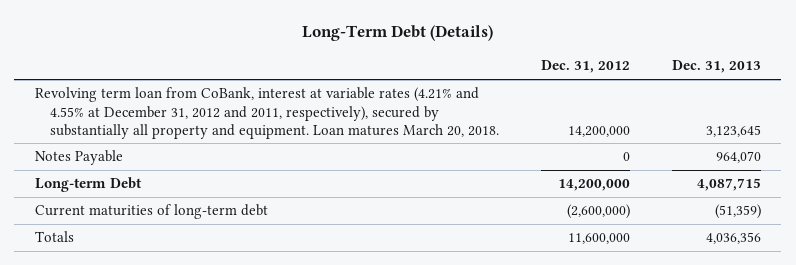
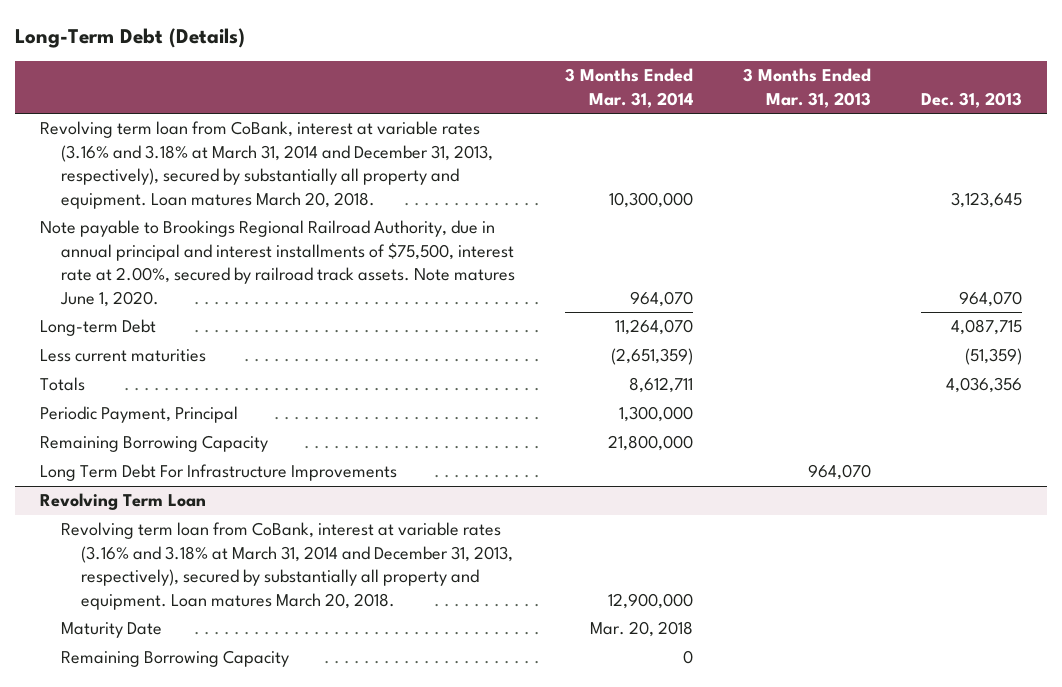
- | Dec. 31, 2012 | Dec. 31, 2013
+ | 3 Months Ended Mar. 31, 2014 | 3 Months Ended Mar. 31, 2013 | Dec. 31, 2013
- Revolving term loan from CoBank, interest at variable rates (4.21% and 4.55% at December 31, 2012 and 2011, respectively), secured by substantially all property and equipment. Loan matures March 20, 2018. | 14,200,000 | 3,123,645
- Notes Payable | 0 | 964,070
+ Revolving term loan from CoBank, interest at variable rates (3.16% and 3.18% at March 31, 2014 and December 31, 2013, respectively), secured by substantially all property and equipment. Loan matures March 20, 2018. | 10,300,000 | | 3,123,645
+ Note payable to Brookings Regional Railroad Authority, due in annual principal and interest installments of $75,500, interest rate at 2.00%, secured by railroad track assets. Note matures June 1, 2020. | 964,070 | | 964,070
- Current maturities of long-term debt | (2,600,000) | (51,359)
+ Less current maturities | (2,651,359) | | (51,359)
+ Periodic Payment, Principal | 1,300,000 | |
+ Remaining Borrowing Capacity | 21,800,000 | |
+ Long Term Debt For Infrastructure Improvements | | 964,070 |
+ Revolving Term Loan
+ Revolving term loan from CoBank, interest at variable rates (3.16% and 3.18% at March 31, 2014 and December 31, 2013, respectively), secured by substantially all property and equipment. Loan matures March 20, 2018. | 12,900,000 | |
+ Maturity Date | Mar. 20, 2018 | |
+ Remaining Borrowing Capacity | 0 | |

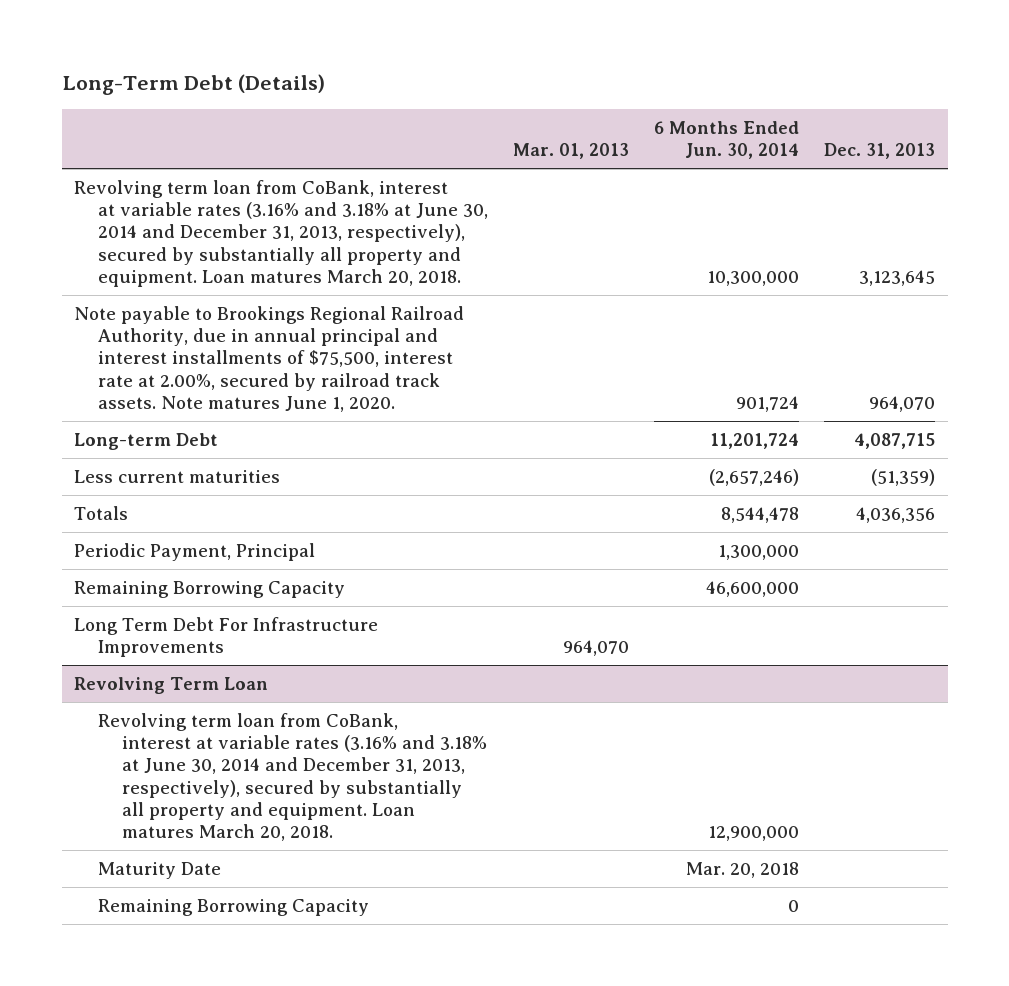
- | 3 Months Ended Mar. 31, 2014 | 3 Months Ended Mar. 31, 2013 | Dec. 31, 2013
+ | Mar. 01, 2013 | 6 Months Ended Jun. 30, 2014 | Dec. 31, 2013
- Revolving term loan from CoBank, interest at variable rates (3.16% and 3.18% at March 31, 2014 and December 31, 2013, respectively), secured by substantially all property and equipment. Loan matures March 20, 2018. | 10,300,000 | | 3,123,645
+ Revolving term loan from CoBank, interest at variable rates (3.16% and 3.18% at June 30, 2014 and December 31, 2013, respectively), secured by substantially all property and equipment. Loan matures March 20, 2018. | | 10,300,000 | 3,123,645
@ Revolving Term Loan
- Revolving term loan from CoBank, interest at variable rates (3.16% and 3.18% at March 31, 2014 and December 31, 2013, respectively), secured by substantially all property and equipment. Loan matures March 20, 2018. | 12,900,000 | |
+ Revolving term loan from CoBank, interest at variable rates (3.16% and 3.18% at June 30, 2014 and December 31, 2013, respectively), secured by substantially all property and equipment. Loan matures March 20, 2018. | | 12,900,000 |

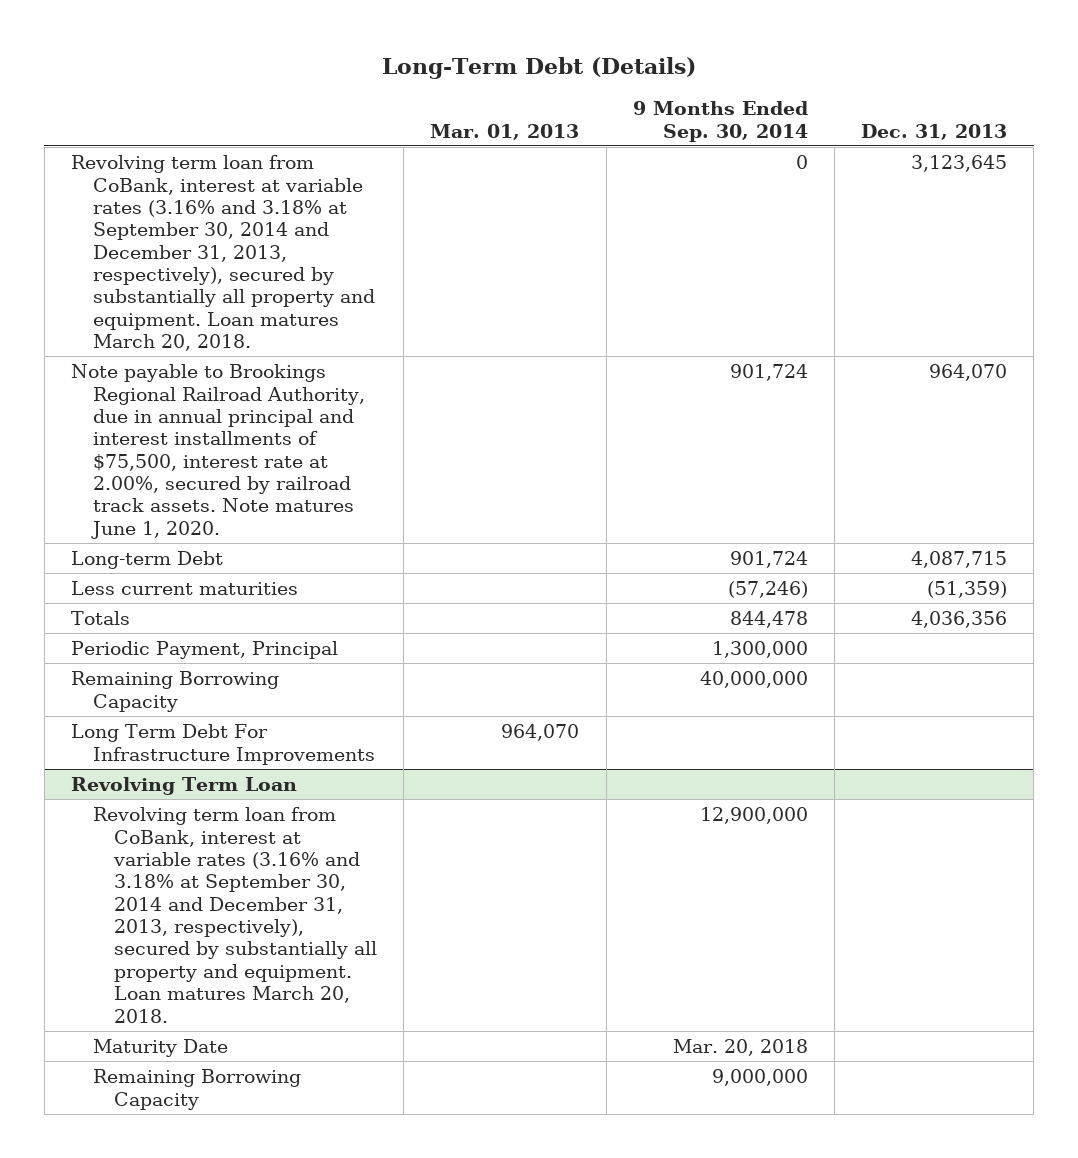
- | Mar. 01, 2013 | 6 Months Ended Jun. 30, 2014 | Dec. 31, 2013
+ | Mar. 01, 2013 | 9 Months Ended Sep. 30, 2014 | Dec. 31, 2013
- Revolving term loan from CoBank, interest at variable rates (3.16% and 3.18% at June 30, 2014 and December 31, 2013, respectively), secured by substantially all property and equipment. Loan matures March 20, 2018. | | 10,300,000 | 3,123,645
+ Revolving term loan from CoBank, interest at variable rates (3.16% and 3.18% at September 30, 2014 and December 31, 2013, respectively), secured by substantially all property and equipment. Loan matures March 20, 2018. | | 0 | 3,123,645
@ Revolving Term Loan
- Revolving term loan from CoBank, interest at variable rates (3.16% and 3.18% at June 30, 2014 and December 31, 2013, respectively), secured by substantially all property and equipment. Loan matures March 20, 2018. | | 12,900,000 |
+ Revolving term loan from CoBank, interest at variable rates (3.16% and 3.18% at September 30, 2014 and December 31, 2013, respectively), secured by substantially all property and equipment. Loan matures March 20, 2018. | | 12,900,000 |

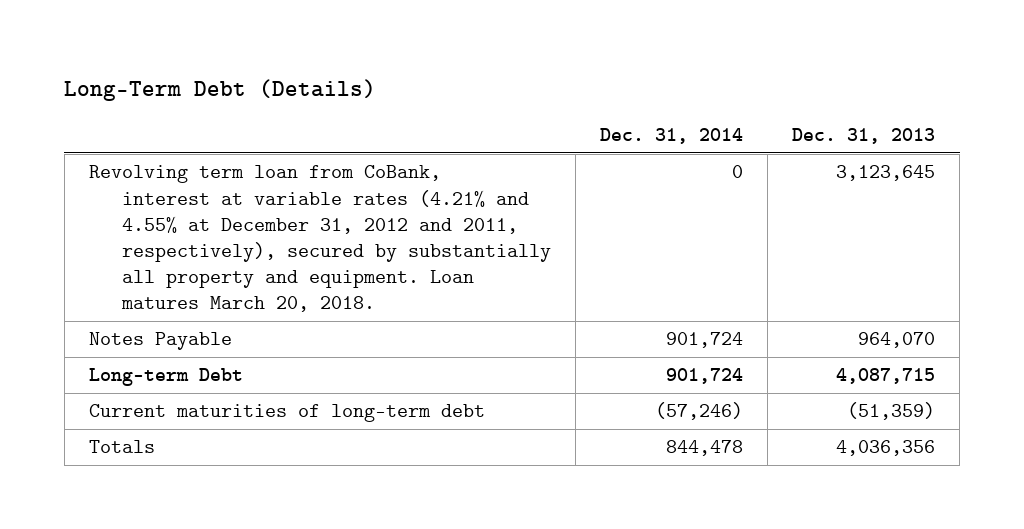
- | Mar. 01, 2013 | 9 Months Ended Sep. 30, 2014 | Dec. 31, 2013
+ | Dec. 31, 2014 | Dec. 31, 2013
- Revolving term loan from CoBank, interest at variable rates (3.16% and 3.18% at September 30, 2014 and December 31, 2013, respectively), secured by substantially all property and equipment. Loan matures March 20, 2018. | | 0 | 3,123,645
- Note payable to Brookings Regional Railroad Authority, due in annual principal and interest installments of $75,500, interest rate at 2.00%, secured by railroad track assets. Note matures June 1, 2020. | | 901,724 | 964,070
+ Revolving term loan from CoBank, interest at variable rates (4.21% and 4.55% at December 31, 2012 and 2011, respectively), secured by substantially all property and equipment. Loan matures March 20, 2018. | 0 | 3,123,645
+ Notes Payable | 901,724 | 964,070
- Less current maturities | | (57,246) | (51,359)
+ Current maturities of long-term debt | (57,246) | (51,359)
- Periodic Payment, Principal | | 1,300,000 |
- Remaining Borrowing Capacity | | 40,000,000 |
- Long Term Debt For Infrastructure Improvements | 964,070 | |
- Revolving Term Loan
- Revolving term loan from CoBank, interest at variable rates (3.16% and 3.18% at September 30, 2014 and December 31, 2013, respectively), secured by substantially all property and equipment. Loan matures March 20, 2018. | | 12,900,000 |
- Maturity Date | | Mar. 20, 2018 |
- Remaining Borrowing Capacity | | 9,000,000 |

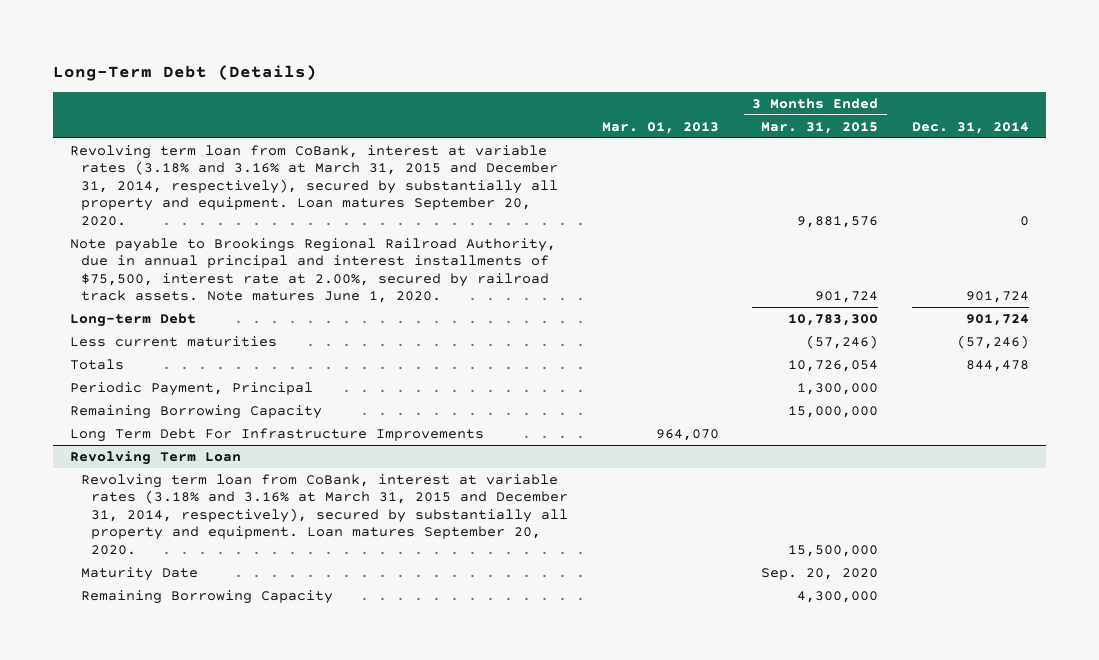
- | Dec. 31, 2014 | Dec. 31, 2013
+ | Mar. 01, 2013 | 3 Months Ended Mar. 31, 2015 | Dec. 31, 2014
- Revolving term loan from CoBank, interest at variable rates (4.21% and 4.55% at December 31, 2012 and 2011, respectively), secured by substantially all property and equipment. Loan matures March 20, 2018. | 0 | 3,123,645
- Notes Payable | 901,724 | 964,070
+ Revolving term loan from CoBank, interest at variable rates (3.18% and 3.16% at March 31, 2015 and December 31, 2014, respectively), secured by substantially all property and equipment. Loan matures September 20, 2020. | | 9,881,576 | 0
+ Note payable to Brookings Regional Railroad Authority, due in annual principal and interest installments of $75,500, interest rate at 2.00%, secured by railroad track assets. Note matures June 1, 2020. | | 901,724 | 901,724
- Current maturities of long-term debt | (57,246) | (51,359)
+ Less current maturities | | (57,246) | (57,246)
+ Periodic Payment, Principal | | 1,300,000 |
+ Remaining Borrowing Capacity | | 15,000,000 |
+ Long Term Debt For Infrastructure Improvements | 964,070 | |
+ Revolving Term Loan
+ Revolving term loan from CoBank, interest at variable rates (3.18% and 3.16% at March 31, 2015 and December 31, 2014, respectively), secured by substantially all property and equipment. Loan matures September 20, 2020. | | 15,500,000 |
+ Maturity Date | | Sep. 20, 2020 |
+ Remaining Borrowing Capacity | | 4,300,000 |

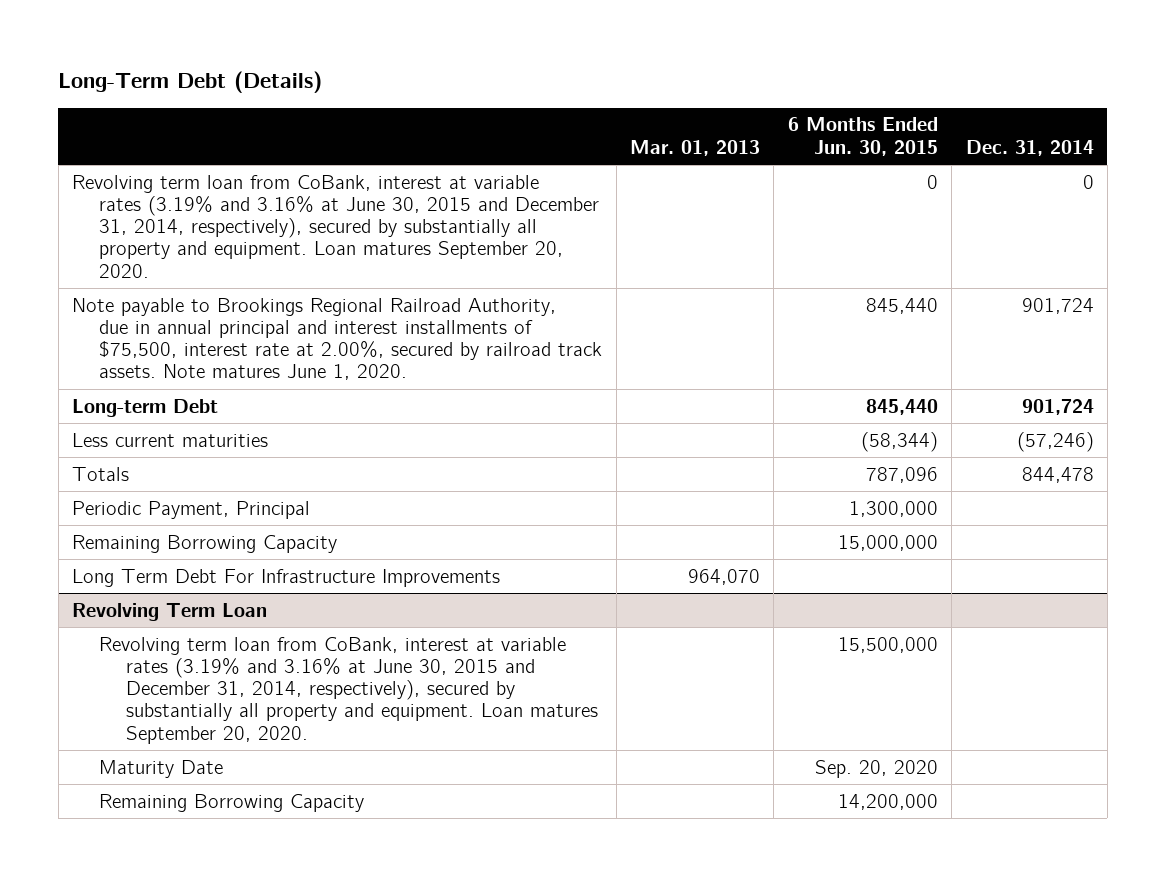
- | Mar. 01, 2013 | 3 Months Ended Mar. 31, 2015 | Dec. 31, 2014
+ | Mar. 01, 2013 | 6 Months Ended Jun. 30, 2015 | Dec. 31, 2014
- Revolving term loan from CoBank, interest at variable rates (3.18% and 3.16% at March 31, 2015 and December 31, 2014, respectively), secured by substantially all property and equipment. Loan matures September 20, 2020. | | 9,881,576 | 0
+ Revolving term loan from CoBank, interest at variable rates (3.19% and 3.16% at June 30, 2015 and December 31, 2014, respectively), secured by substantially all property and equipment. Loan matures September 20, 2020. | | 0 | 0
@ Revolving Term Loan
- Revolving term loan from CoBank, interest at variable rates (3.18% and 3.16% at March 31, 2015 and December 31, 2014, respectively), secured by substantially all property and equipment. Loan matures September 20, 2020. | | 15,500,000 |
+ Revolving term loan from CoBank, interest at variable rates (3.19% and 3.16% at June 30, 2015 and December 31, 2014, respectively), secured by substantially all property and equipment. Loan matures September 20, 2020. | | 15,500,000 |

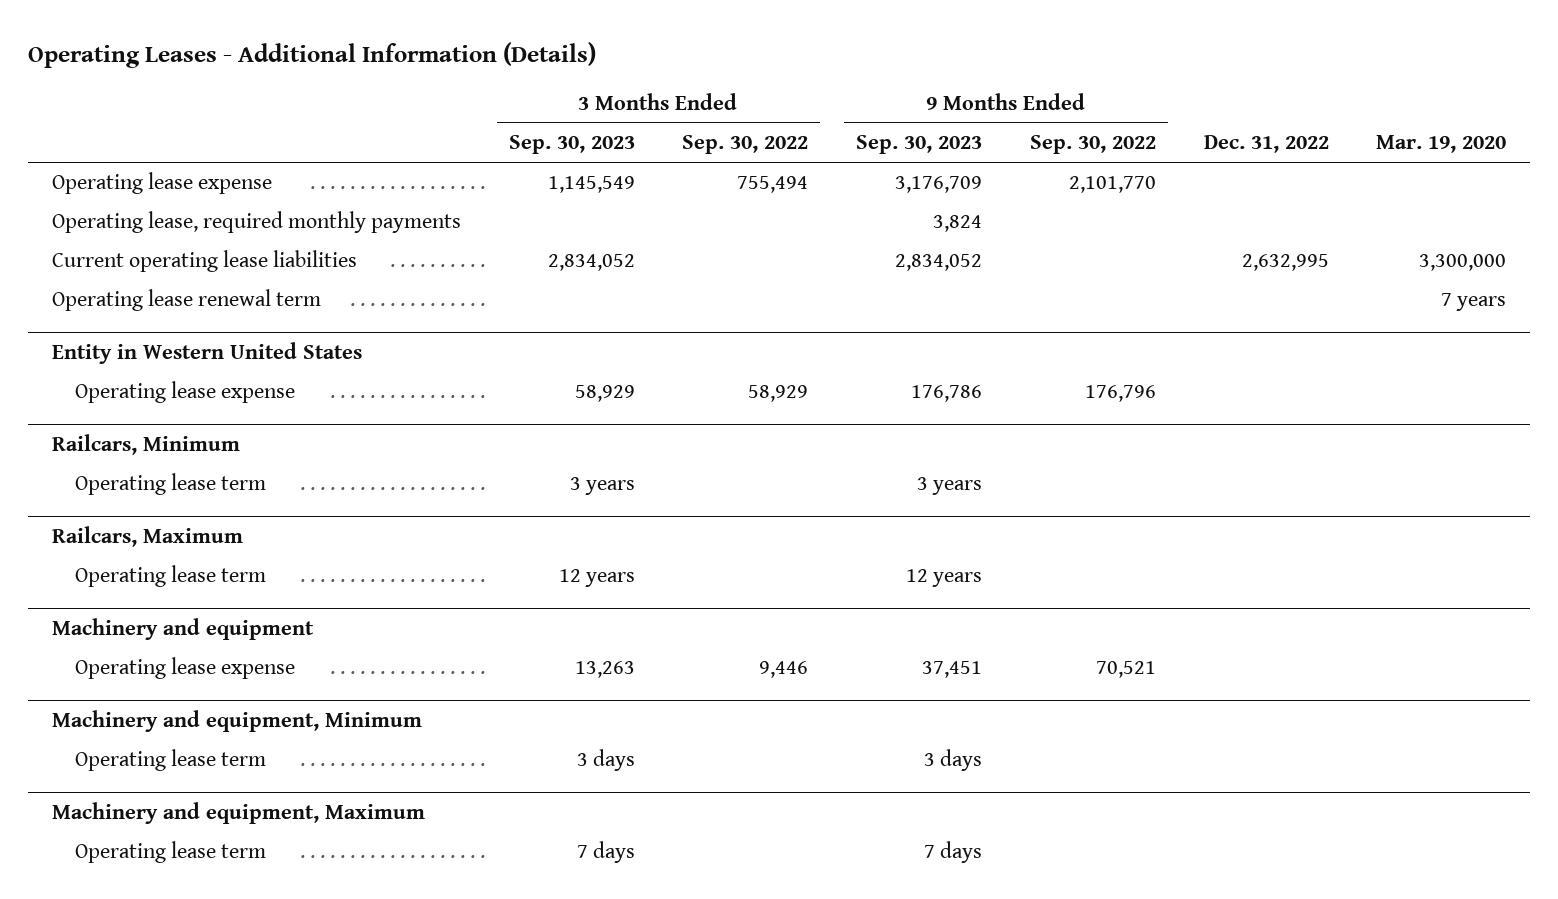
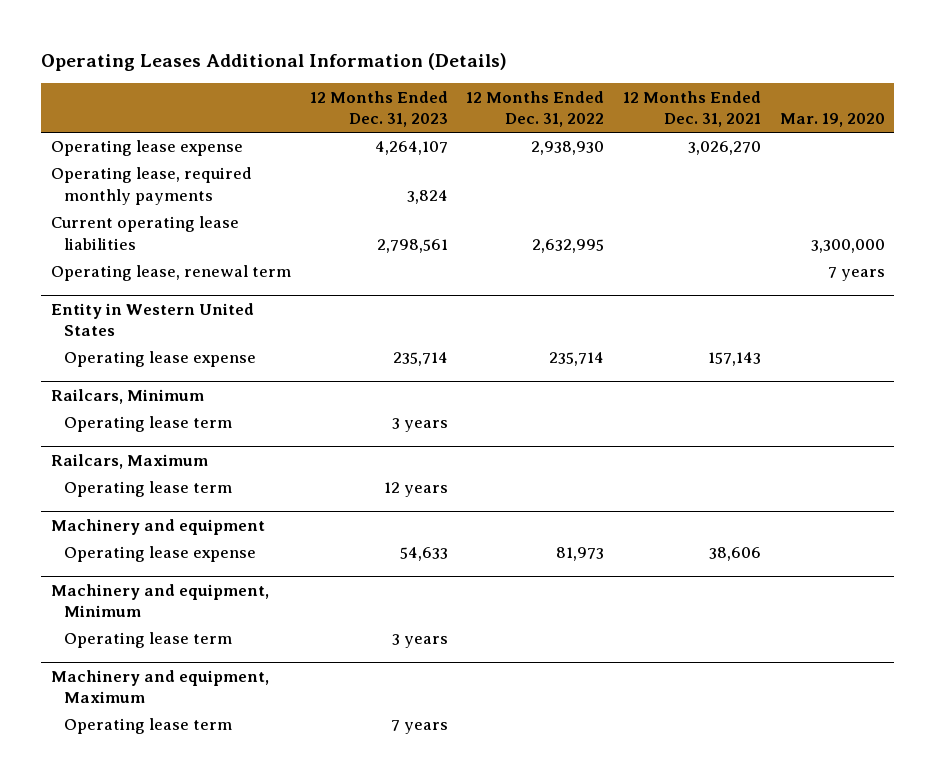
- Operating Leases - Additional Information (Details)
+ Operating Leases Additional Information (Details)
- | 3 Months Ended Sep. 30, 2023 | 3 Months Ended Sep. 30, 2022 | 9 Months Ended Sep. 30, 2023 | 9 Months Ended Sep. 30, 2022 | Dec. 31, 2022 | Mar. 19, 2020
+ | 12 Months Ended Dec. 31, 2023 | 12 Months Ended Dec. 31, 2022 | 12 Months Ended Dec. 31, 2021 | Mar. 19, 2020
- Operating lease renewal term | | | | | | 7 years
+ Operating lease, renewal term | | | | 7 years

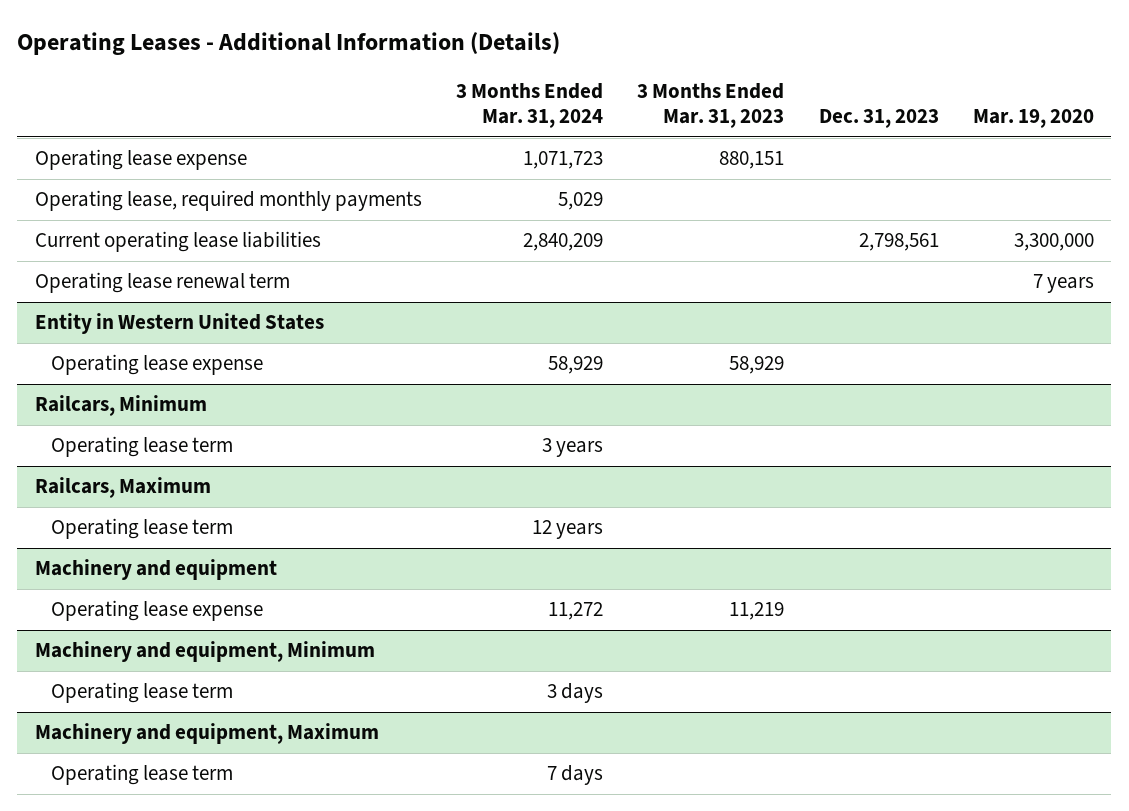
- Operating Leases Additional Information (Details)
+ Operating Leases - Additional Information (Details)
- | 12 Months Ended Dec. 31, 2023 | 12 Months Ended Dec. 31, 2022 | 12 Months Ended Dec. 31, 2021 | Mar. 19, 2020
+ | 3 Months Ended Mar. 31, 2024 | 3 Months Ended Mar. 31, 2023 | Dec. 31, 2023 | Mar. 19, 2020
- Operating lease, renewal term | | | | 7 years
+ Operating lease renewal term | | | | 7 years

